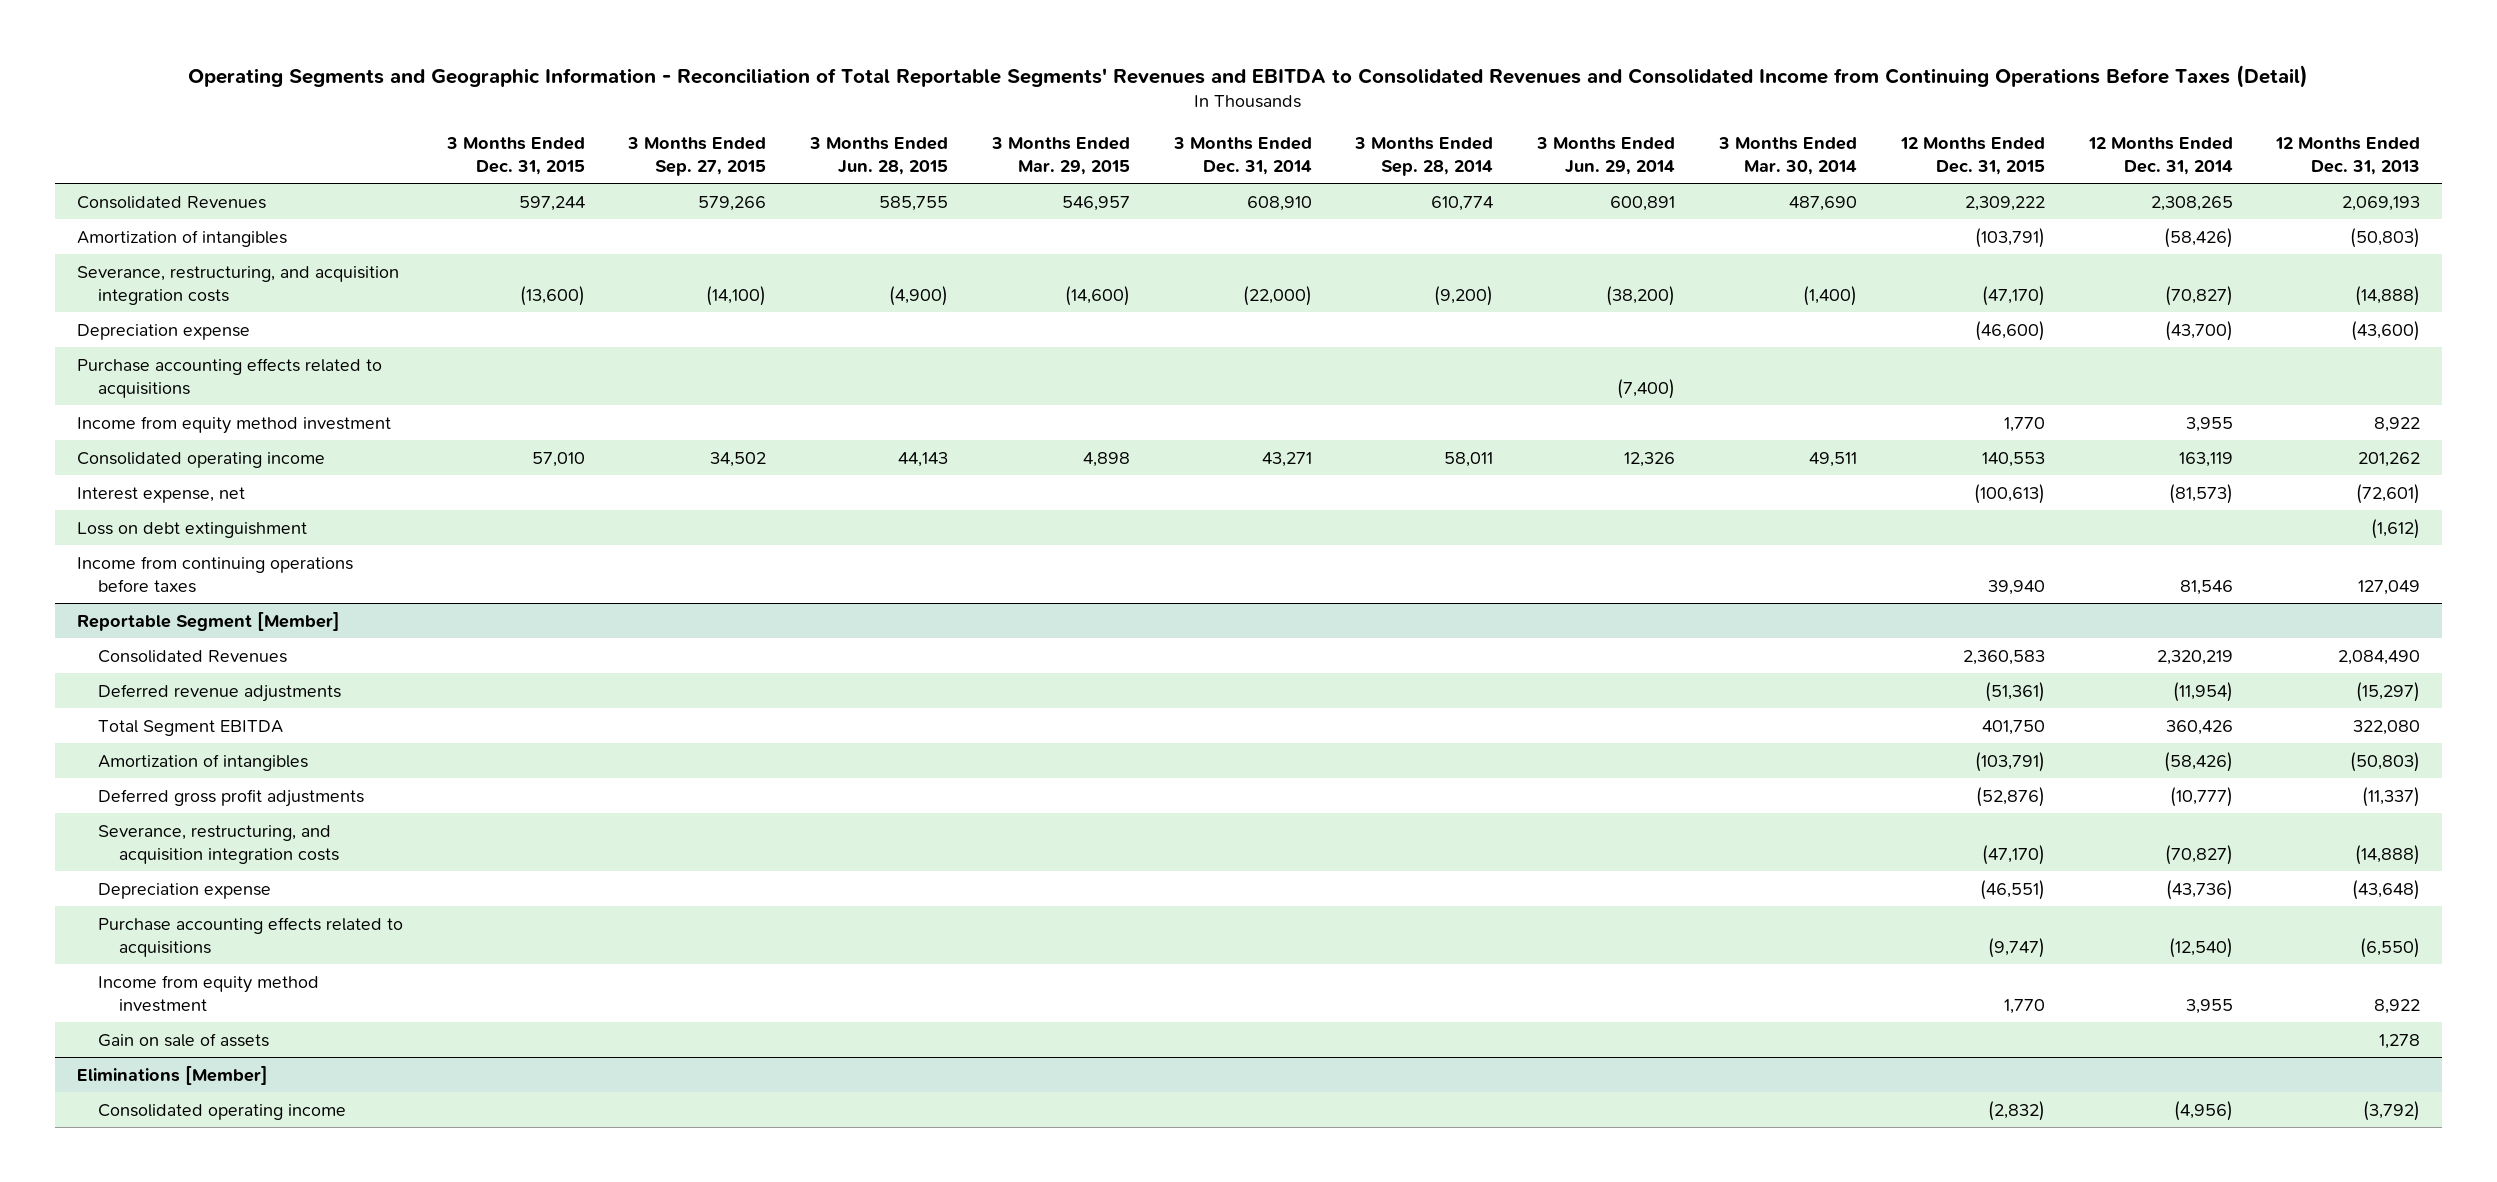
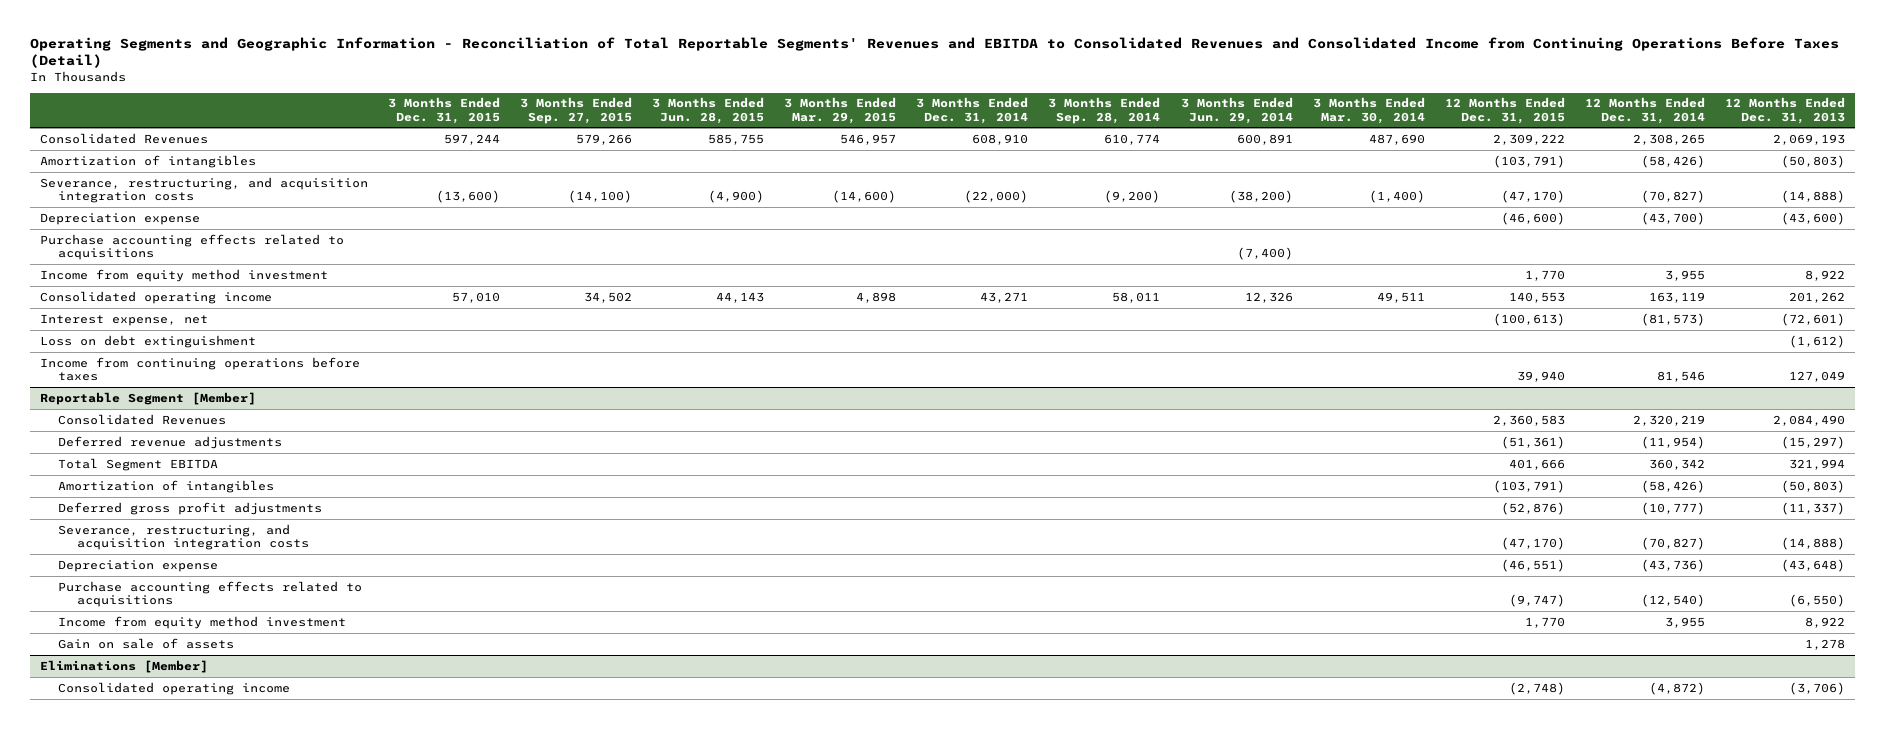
@ Reportable Segment [Member]
- Total Segment EBITDA | | | | | | | | | 401,750 | 360,426 | 322,080
+ Total Segment EBITDA | | | | | | | | | 401,666 | 360,342 | 321,994
@ Eliminations [Member]
- Consolidated operating income | | | | | | | | | (2,832) | (4,956) | (3,792)
+ Consolidated operating income | | | | | | | | | (2,748) | (4,872) | (3,706)

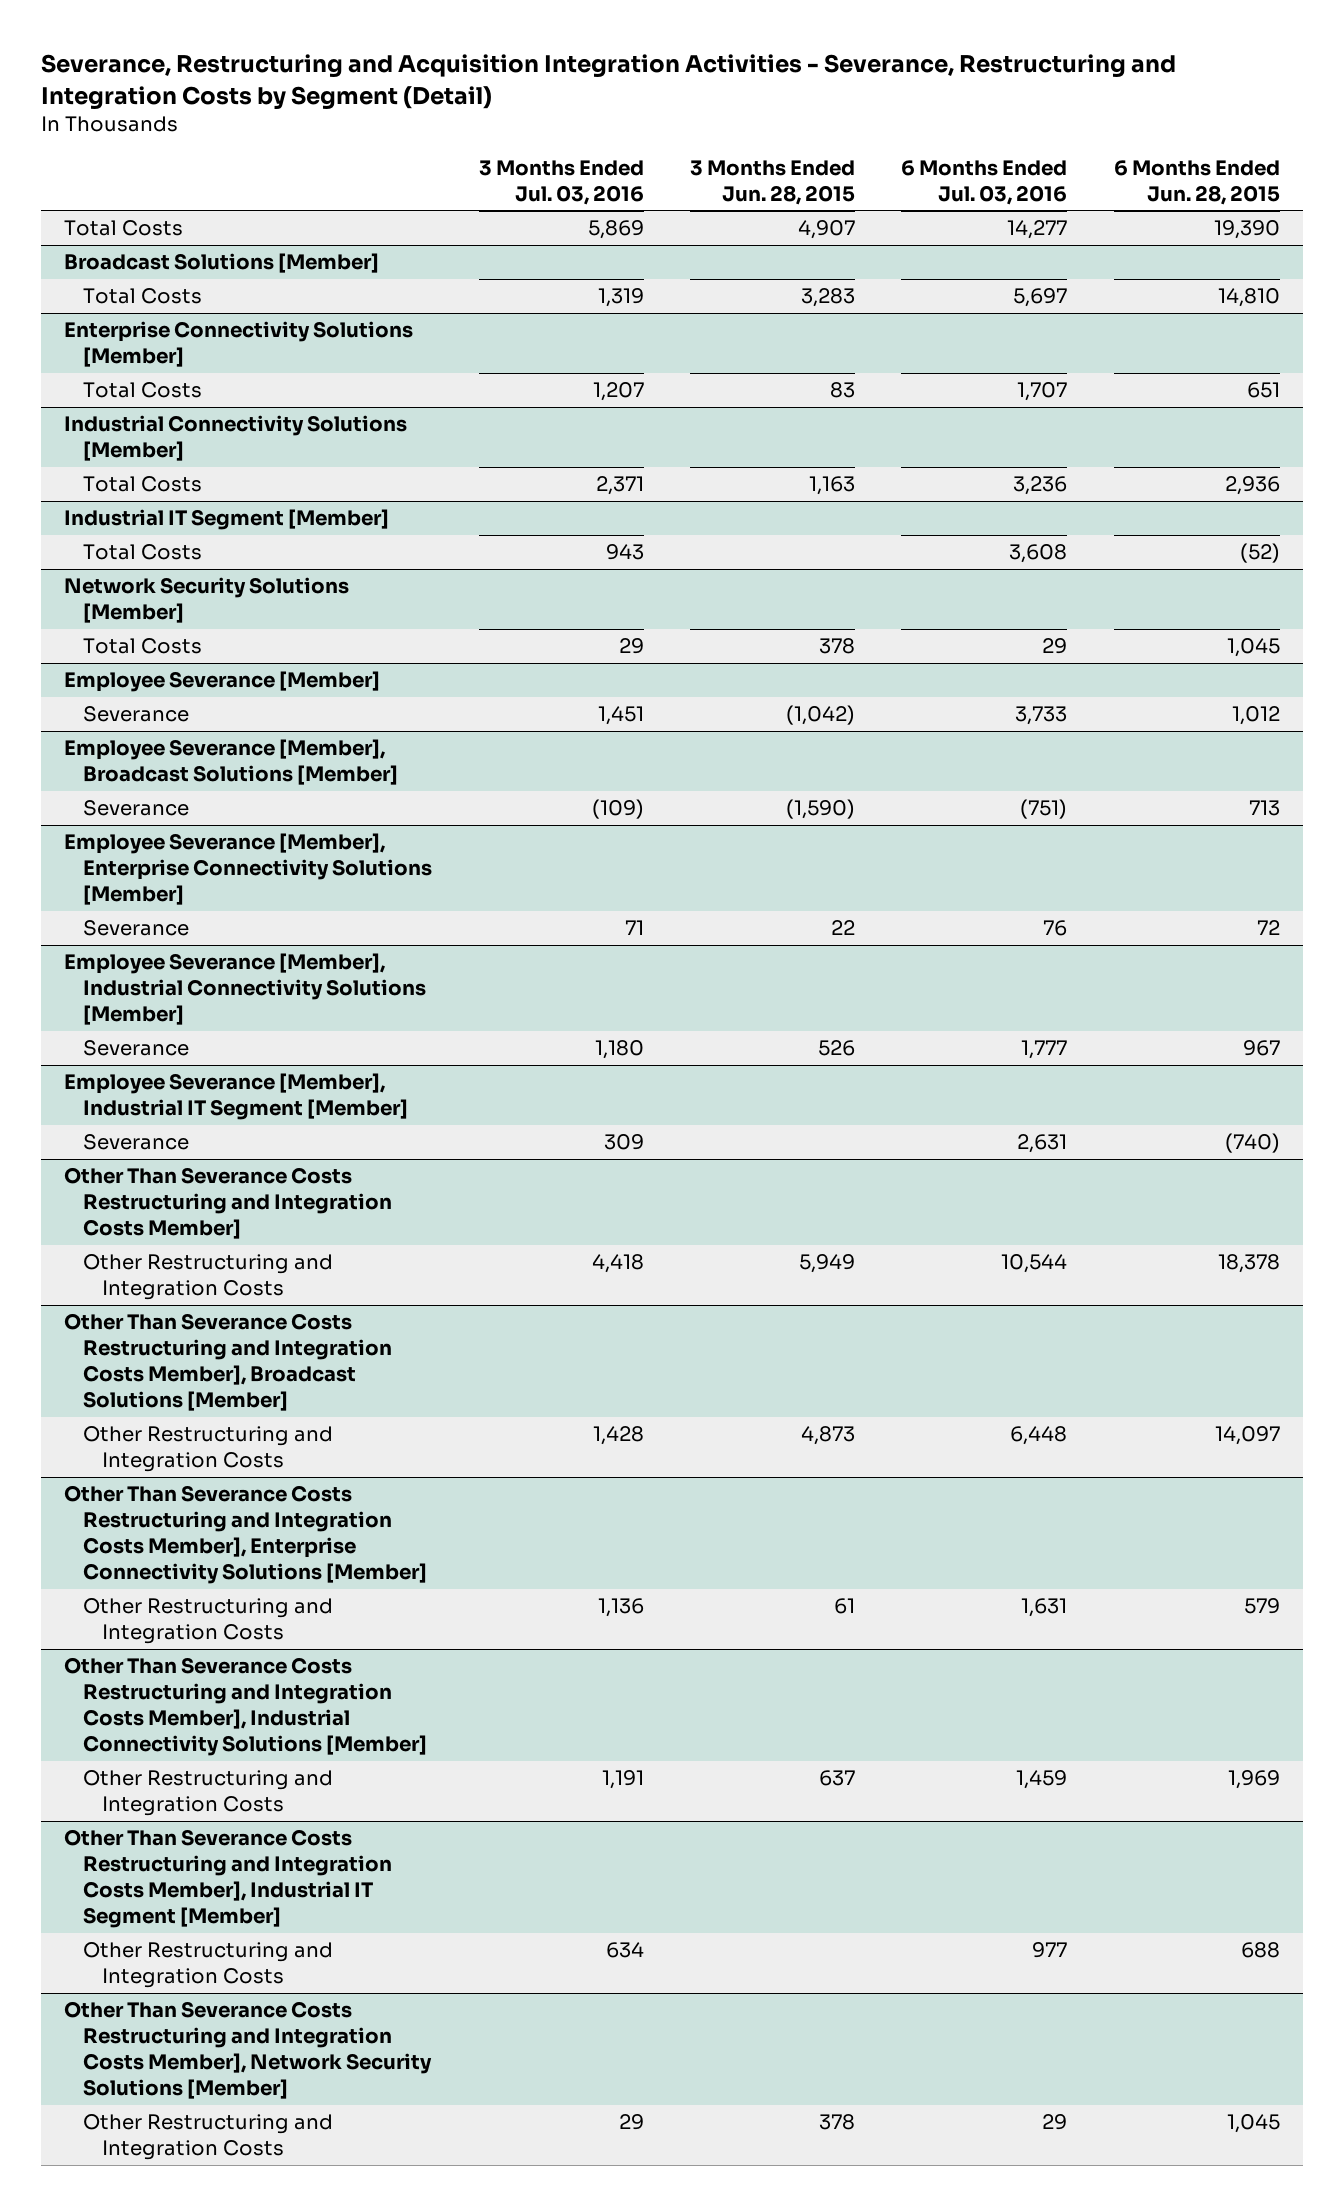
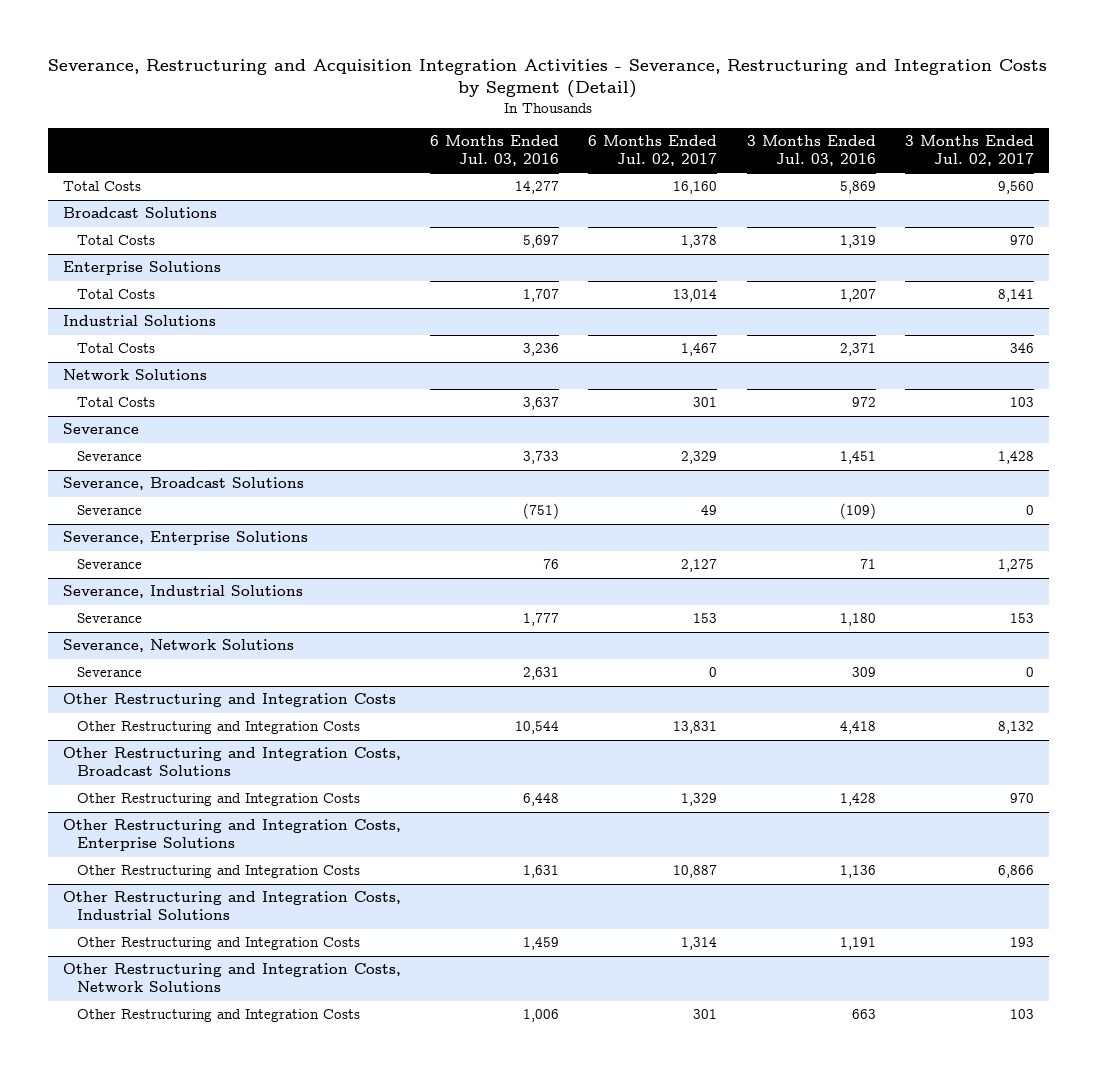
- | 3 Months Ended Jul. 03, 2016 | 3 Months Ended Jun. 28, 2015 | 6 Months Ended Jul. 03, 2016 | 6 Months Ended Jun. 28, 2015
+ | 6 Months Ended Jul. 03, 2016 | 6 Months Ended Jul. 02, 2017 | 3 Months Ended Jul. 03, 2016 | 3 Months Ended Jul. 02, 2017
- Broadcast Solutions [Member]
+ Broadcast Solutions
- Enterprise Connectivity Solutions [Member]
+ Enterprise Solutions
- Industrial Connectivity Solutions [Member]
+ Industrial Solutions
- Industrial IT Segment [Member]
- Total Costs | 943 | | 3,608 | (52)
- Network Security Solutions [Member]
- Total Costs | 29 | 378 | 29 | 1,045
- Employee Severance [Member]
+ Network Solutions
+ Total Costs | 3,637 | 301 | 972 | 103
+ Severance
- Employee Severance [Member], Broadcast Solutions [Member]
+ Severance, Broadcast Solutions
- Employee Severance [Member], Enterprise Connectivity Solutions [Member]
+ Severance, Enterprise Solutions
- Employee Severance [Member], Industrial Connectivity Solutions [Member]
+ Severance, Industrial Solutions
- Employee Severance [Member], Industrial IT Segment [Member]
+ Severance, Network Solutions
- Other Than Severance Costs Restructuring and Integration Costs Member]
+ Other Restructuring and Integration Costs
- Other Than Severance Costs Restructuring and Integration Costs Member], Broadcast Solutions [Member]
+ Other Restructuring and Integration Costs, Broadcast Solutions
- Other Than Severance Costs Restructuring and Integration Costs Member], Enterprise Connectivity Solutions [Member]
+ Other Restructuring and Integration Costs, Enterprise Solutions
- Other Than Severance Costs Restructuring and Integration Costs Member], Industrial Connectivity Solutions [Member]
+ Other Restructuring and Integration Costs, Industrial Solutions
- Other Than Severance Costs Restructuring and Integration Costs Member], Industrial IT Segment [Member]
- Other Restructuring and Integration Costs | 634 | | 977 | 688
- Other Than Severance Costs Restructuring and Integration Costs Member], Network Security Solutions [Member]
- Other Restructuring and Integration Costs | 29 | 378 | 29 | 1,045
+ Other Restructuring and Integration Costs, Network Solutions
+ Other Restructuring and Integration Costs | 1,006 | 301 | 663 | 103

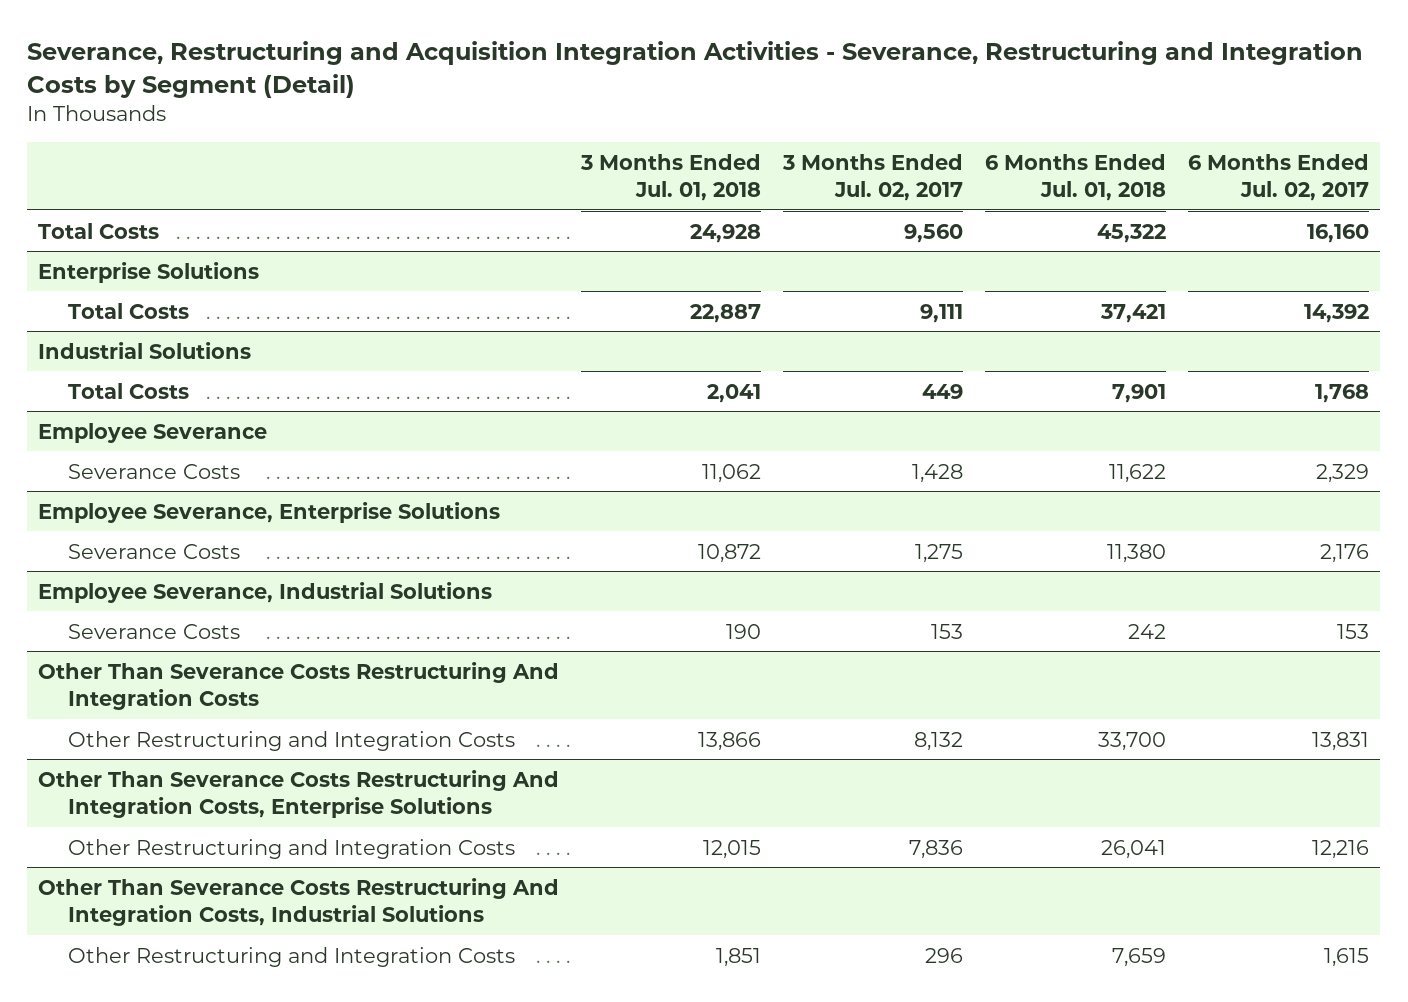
- | 6 Months Ended Jul. 03, 2016 | 6 Months Ended Jul. 02, 2017 | 3 Months Ended Jul. 03, 2016 | 3 Months Ended Jul. 02, 2017
+ | 3 Months Ended Jul. 01, 2018 | 3 Months Ended Jul. 02, 2017 | 6 Months Ended Jul. 01, 2018 | 6 Months Ended Jul. 02, 2017
- Broadcast Solutions
- Total Costs | 5,697 | 1,378 | 1,319 | 970
@ Enterprise Solutions
- Total Costs | 1,707 | 13,014 | 1,207 | 8,141
+ Total Costs | 22,887 | 9,111 | 37,421 | 14,392
@ Industrial Solutions
- Total Costs | 3,236 | 1,467 | 2,371 | 346
- Network Solutions
- Total Costs | 3,637 | 301 | 972 | 103
- Severance
- Severance | 3,733 | 2,329 | 1,451 | 1,428
- Severance, Broadcast Solutions
- Severance | (751) | 49 | (109) | 0
- Severance, Enterprise Solutions
- Severance | 76 | 2,127 | 71 | 1,275
- Severance, Industrial Solutions
- Severance | 1,777 | 153 | 1,180 | 153
- Severance, Network Solutions
- Severance | 2,631 | 0 | 309 | 0
- Other Restructuring and Integration Costs
@ Industrial Solutions
+ Total Costs | 2,041 | 449 | 7,901 | 1,768
+ Employee Severance
+ Severance Costs | 11,062 | 1,428 | 11,622 | 2,329
+ Employee Severance, Enterprise Solutions
+ Severance Costs | 10,872 | 1,275 | 11,380 | 2,176
+ Employee Severance, Industrial Solutions
+ Severance Costs | 190 | 153 | 242 | 153
+ Other Than Severance Costs Restructuring And Integration Costs
- Other Restructuring and Integration Costs, Broadcast Solutions
- Other Restructuring and Integration Costs | 6,448 | 1,329 | 1,428 | 970
- Other Restructuring and Integration Costs, Enterprise Solutions
- Other Restructuring and Integration Costs | 1,631 | 10,887 | 1,136 | 6,866
- Other Restructuring and Integration Costs, Industrial Solutions
- Other Restructuring and Integration Costs | 1,459 | 1,314 | 1,191 | 193
- Other Restructuring and Integration Costs, Network Solutions
- Other Restructuring and Integration Costs | 1,006 | 301 | 663 | 103
+ Other Than Severance Costs Restructuring And Integration Costs, Enterprise Solutions
+ Other Restructuring and Integration Costs | 12,015 | 7,836 | 26,041 | 12,216
+ Other Than Severance Costs Restructuring And Integration Costs, Industrial Solutions
+ Other Restructuring and Integration Costs | 1,851 | 296 | 7,659 | 1,615

